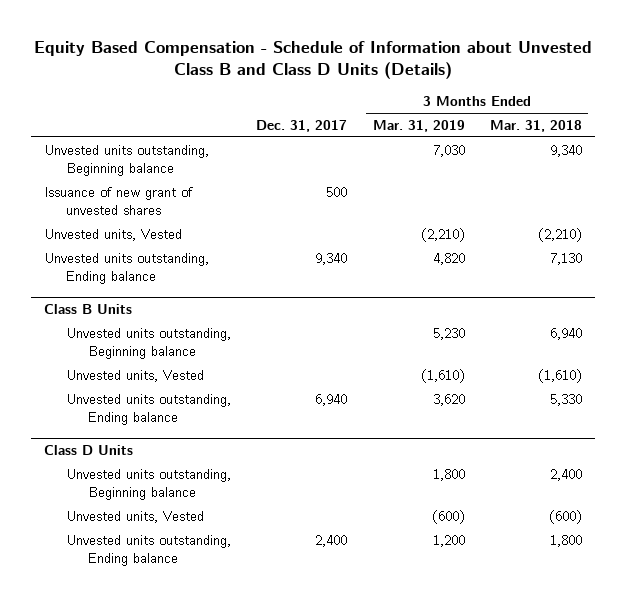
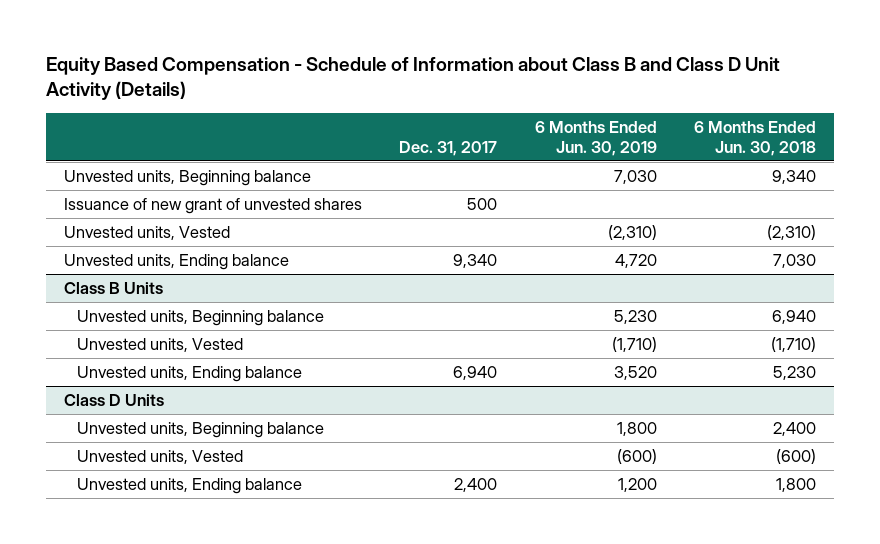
- Equity Based Compensation - Schedule of Information about Unvested Class B and Class D Units (Details)
+ Equity Based Compensation - Schedule of Information about Class B and Class D Unit Activity (Details)
- | Dec. 31, 2017 | 3 Months Ended Mar. 31, 2019 | 3 Months Ended Mar. 31, 2018
+ | Dec. 31, 2017 | 6 Months Ended Jun. 30, 2019 | 6 Months Ended Jun. 30, 2018
- Unvested units outstanding, Beginning balance | | 7,030 | 9,340
+ Unvested units, Beginning balance | | 7,030 | 9,340
- Unvested units outstanding, Ending balance | 9,340 | 4,820 | 7,130
+ Unvested units, Ending balance | 9,340 | 4,720 | 7,030
@ Class B Units
- Unvested units outstanding, Beginning balance | | 5,230 | 6,940
+ Unvested units, Beginning balance | | 5,230 | 6,940
- Unvested units outstanding, Ending balance | 6,940 | 3,620 | 5,330
+ Unvested units, Ending balance | 6,940 | 3,520 | 5,230
@ Class D Units
- Unvested units outstanding, Beginning balance | | 1,800 | 2,400
+ Unvested units, Beginning balance | | 1,800 | 2,400
- Unvested units outstanding, Ending balance | 2,400 | 1,200 | 1,800
+ Unvested units, Ending balance | 2,400 | 1,200 | 1,800

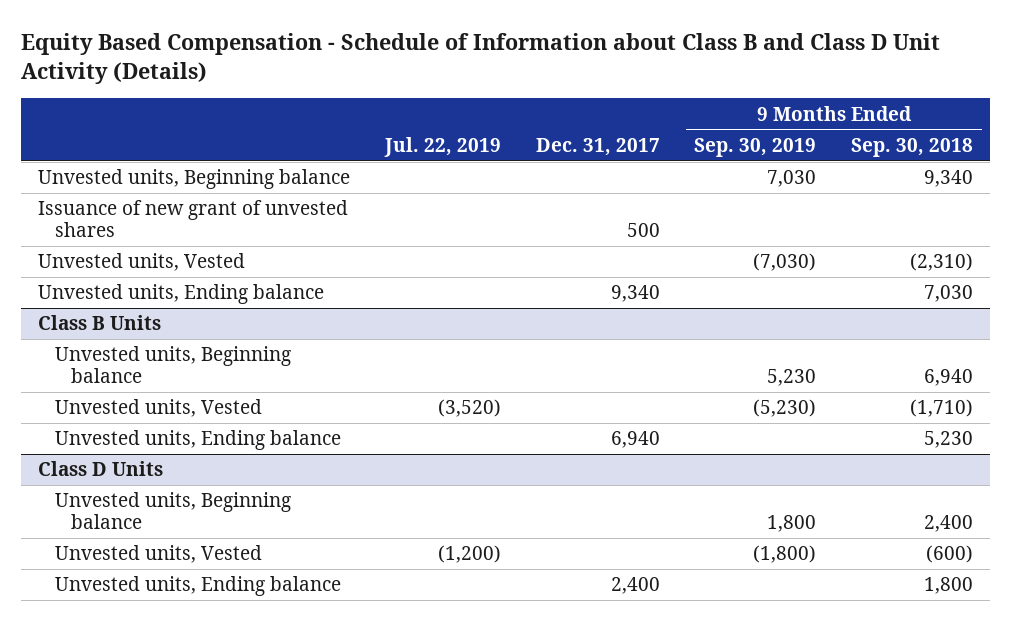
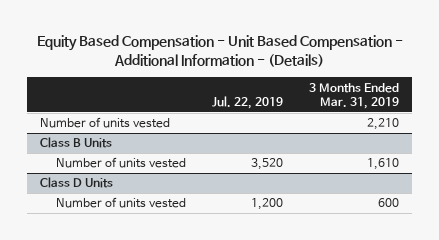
- Equity Based Compensation - Schedule of Information about Class B and Class D Unit Activity (Details)
+ Equity Based Compensation - Unit Based Compensation - Additional Information - (Details)
- | Jul. 22, 2019 | Dec. 31, 2017 | 9 Months Ended Sep. 30, 2019 | 9 Months Ended Sep. 30, 2018
+ | Jul. 22, 2019 | 3 Months Ended Mar. 31, 2019
- Unvested units, Beginning balance | | | 7,030 | 9,340
- Issuance of new grant of unvested shares | | 500 | |
- Unvested units, Vested | | | (7,030) | (2,310)
- Unvested units, Ending balance | | 9,340 | | 7,030
+ Number of units vested | | 2,210
@ Class B Units
- Unvested units, Beginning balance | | | 5,230 | 6,940
- Unvested units, Vested | (3,520) | | (5,230) | (1,710)
- Unvested units, Ending balance | | 6,940 | | 5,230
+ Number of units vested | 3,520 | 1,610
@ Class D Units
- Unvested units, Beginning balance | | | 1,800 | 2,400
- Unvested units, Vested | (1,200) | | (1,800) | (600)
- Unvested units, Ending balance | | 2,400 | | 1,800
+ Number of units vested | 1,200 | 600

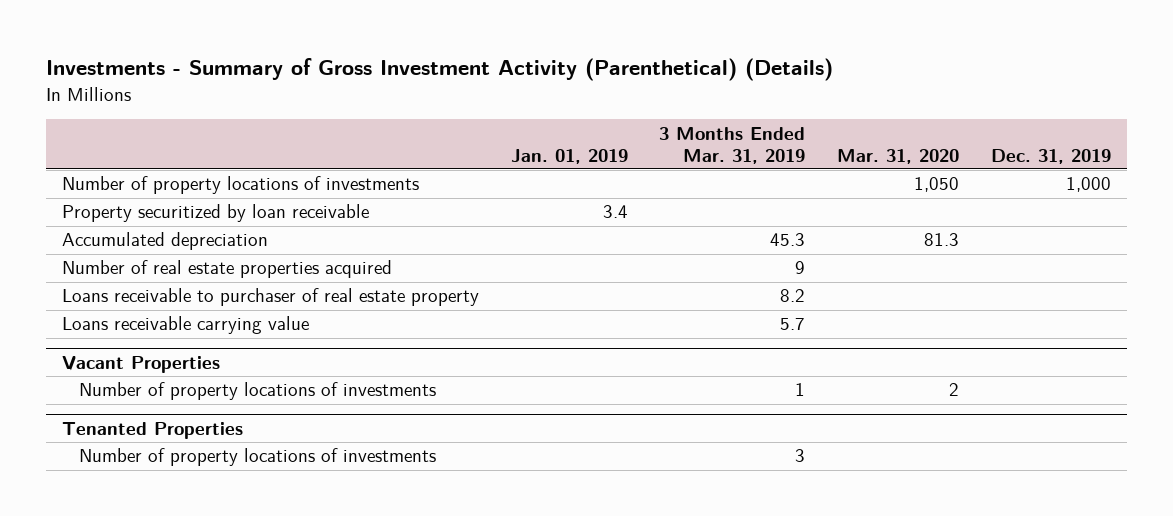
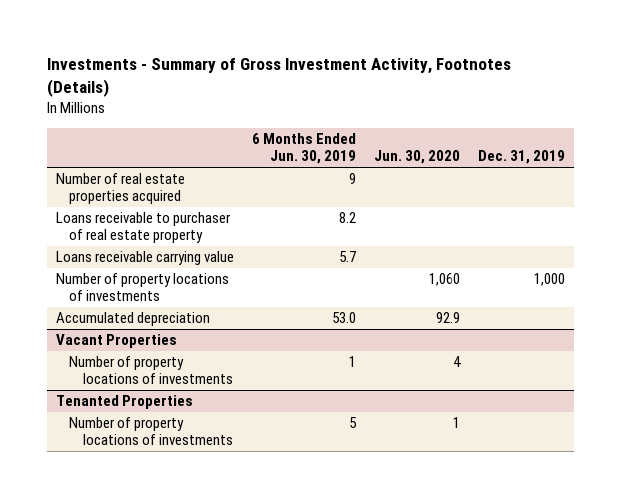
- Investments - Summary of Gross Investment Activity (Parenthetical) (Details)
+ Investments - Summary of Gross Investment Activity, Footnotes (Details)
- | Jan. 01, 2019 | 3 Months Ended Mar. 31, 2019 | Mar. 31, 2020 | Dec. 31, 2019
+ | 6 Months Ended Jun. 30, 2019 | Jun. 30, 2020 | Dec. 31, 2019
- Property securitized by loan receivable | 3.4 | | |
moved down: Number of property locations of investments | | 1,060 | 1,000
moved down: Accumulated depreciation | 53.0 | 92.9 |

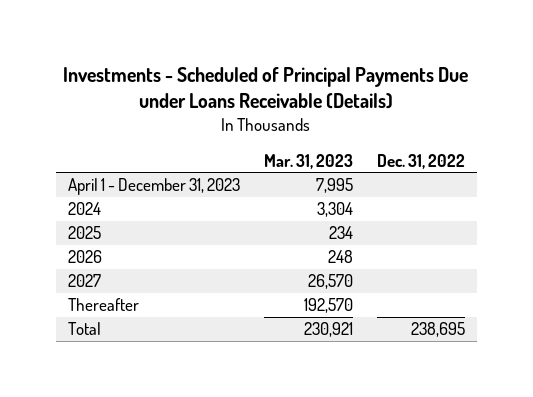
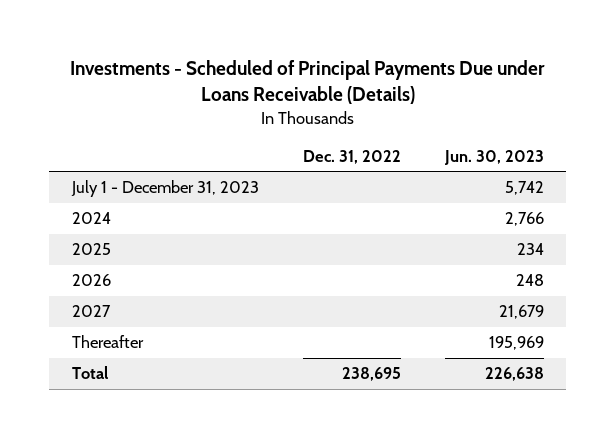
- | Mar. 31, 2023 | Dec. 31, 2022
+ | Dec. 31, 2022 | Jun. 30, 2023
- April 1 - December 31, 2023 | 7,995 |
+ July 1 - December 31, 2023 | | 5,742

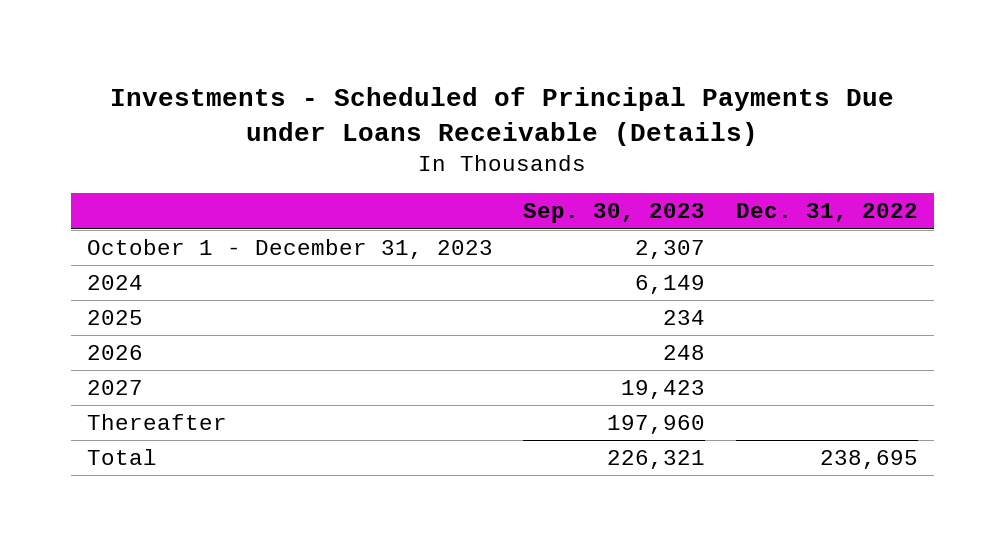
- | Dec. 31, 2022 | Jun. 30, 2023
+ | Sep. 30, 2023 | Dec. 31, 2022
- July 1 - December 31, 2023 | | 5,742
+ October 1 - December 31, 2023 | 2,307 |

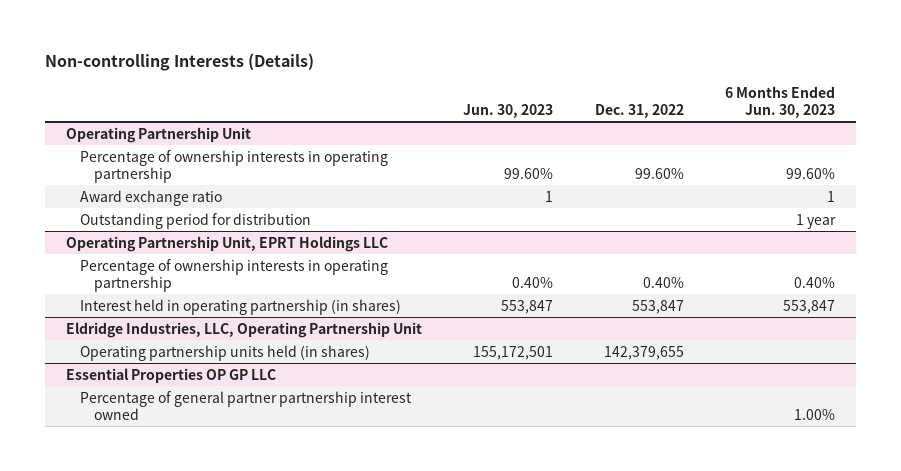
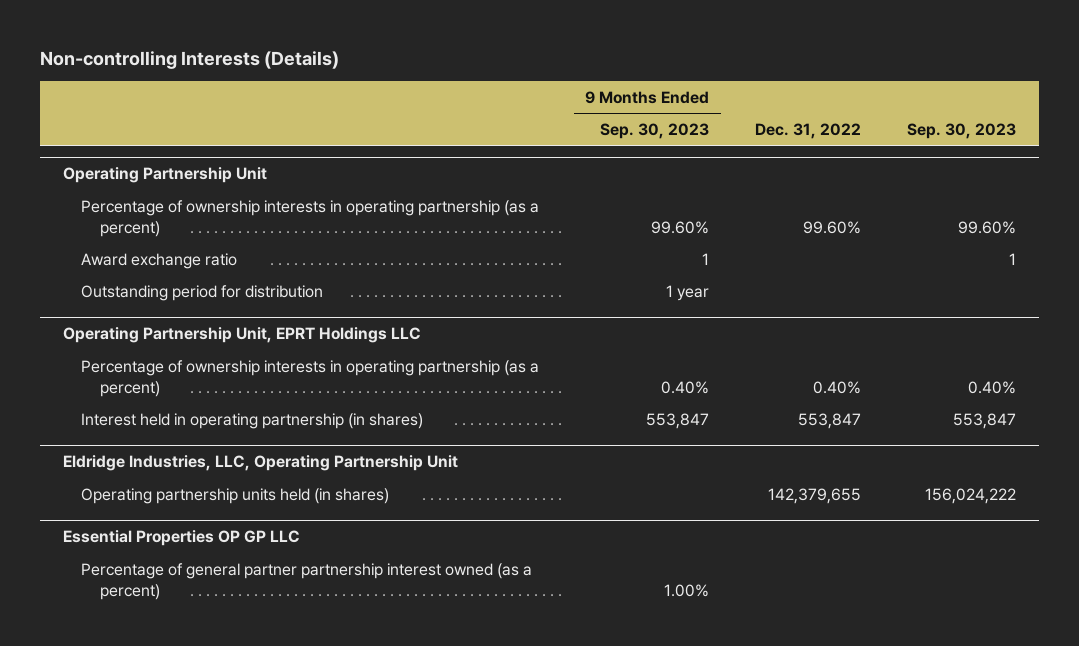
- | Jun. 30, 2023 | Dec. 31, 2022 | 6 Months Ended Jun. 30, 2023
+ | 9 Months Ended Sep. 30, 2023 | Dec. 31, 2022 | Sep. 30, 2023
@ Operating Partnership Unit
- Percentage of ownership interests in operating partnership | 99.60% | 99.60% | 99.60%
+ Percentage of ownership interests in operating partnership (as a percent) | 99.60% | 99.60% | 99.60%
@ Operating Partnership Unit, EPRT Holdings LLC
- Percentage of ownership interests in operating partnership | 0.40% | 0.40% | 0.40%
+ Percentage of ownership interests in operating partnership (as a percent) | 0.40% | 0.40% | 0.40%
@ Essential Properties OP GP LLC
- Percentage of general partner partnership interest owned | | | 1.00%
+ Percentage of general partner partnership interest owned (as a percent) | 1.00% | |

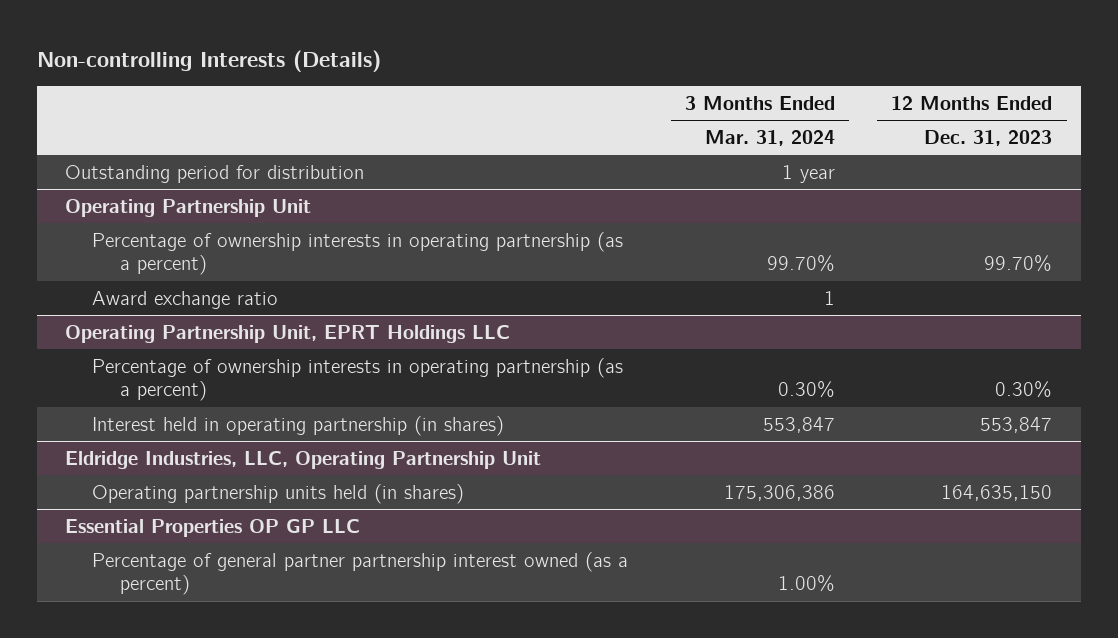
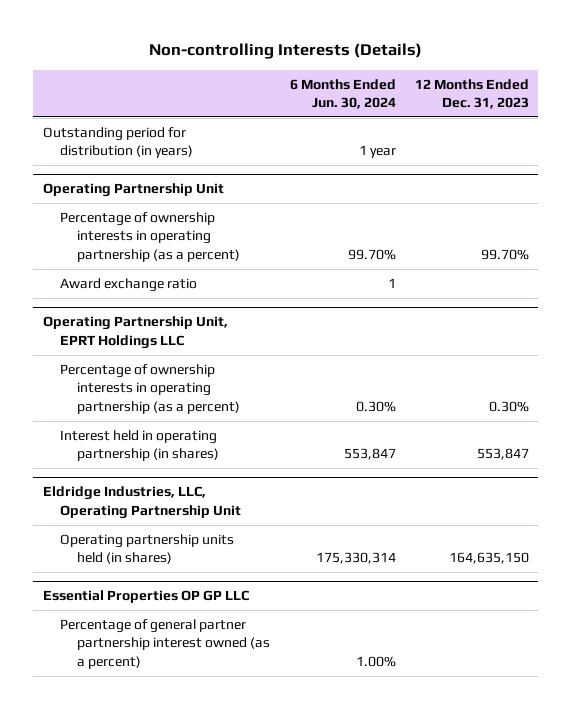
- | 3 Months Ended Mar. 31, 2024 | 12 Months Ended Dec. 31, 2023
+ | 6 Months Ended Jun. 30, 2024 | 12 Months Ended Dec. 31, 2023
- Outstanding period for distribution | 1 year |
+ Outstanding period for distribution (in years) | 1 year |

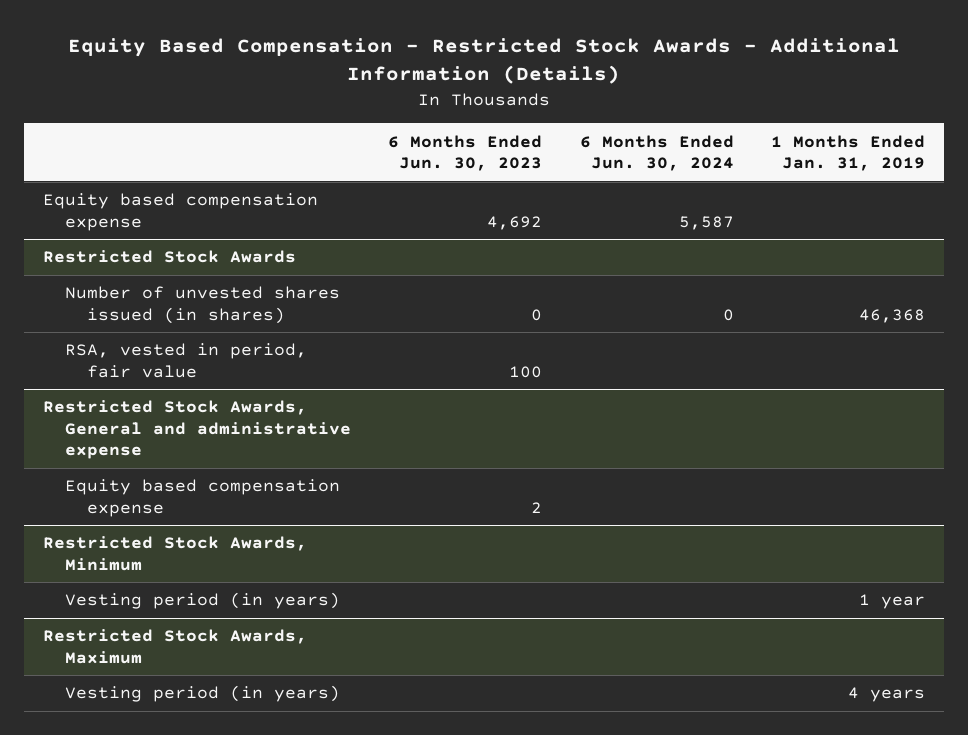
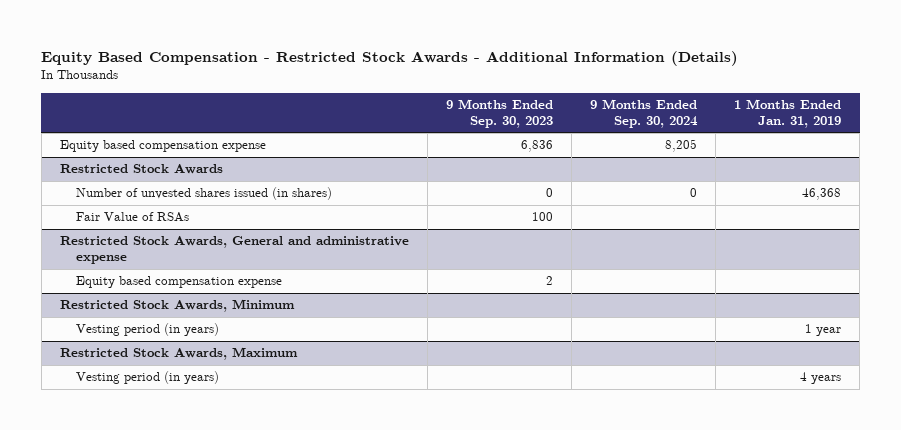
- | 6 Months Ended Jun. 30, 2023 | 6 Months Ended Jun. 30, 2024 | 1 Months Ended Jan. 31, 2019
+ | 9 Months Ended Sep. 30, 2023 | 9 Months Ended Sep. 30, 2024 | 1 Months Ended Jan. 31, 2019
@ Restricted Stock Awards
- RSA, vested in period, fair value | 100 | |
+ Fair Value of RSAs | 100 | |

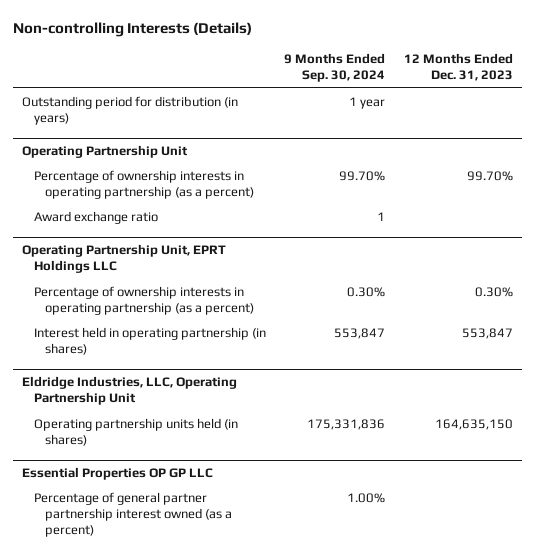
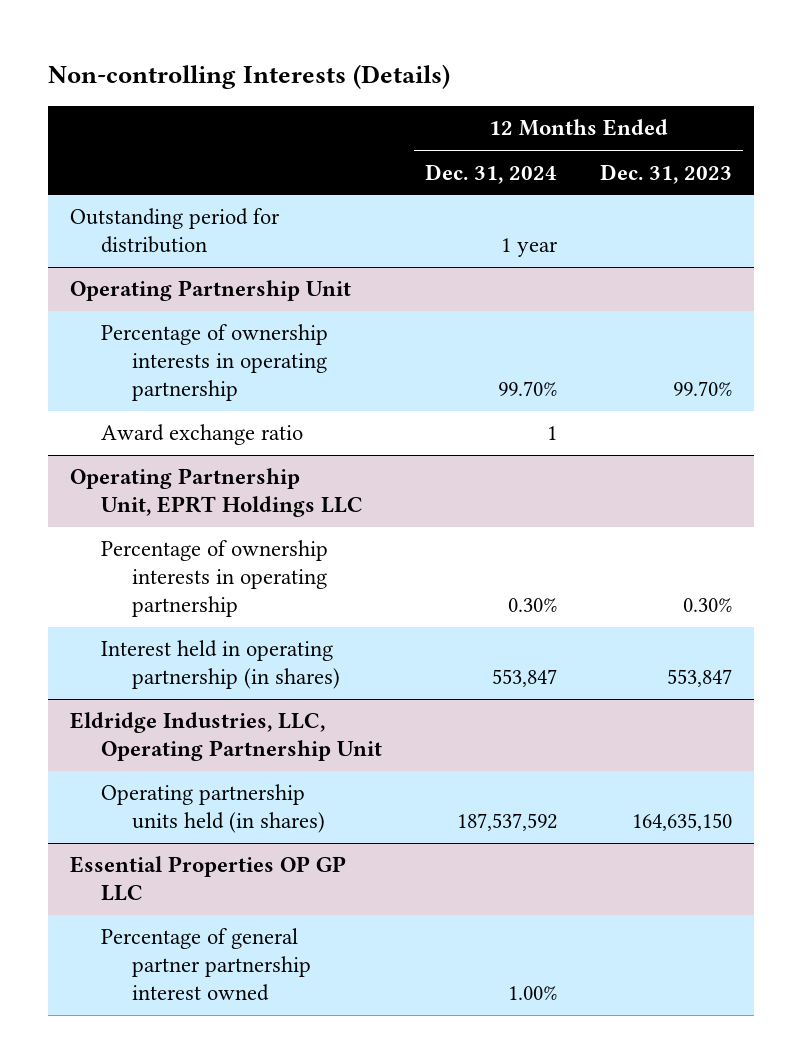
- | 9 Months Ended Sep. 30, 2024 | 12 Months Ended Dec. 31, 2023
+ | 12 Months Ended Dec. 31, 2024 | 12 Months Ended Dec. 31, 2023
- Outstanding period for distribution (in years) | 1 year |
+ Outstanding period for distribution | 1 year |
@ Operating Partnership Unit
- Percentage of ownership interests in operating partnership (as a percent) | 99.70% | 99.70%
+ Percentage of ownership interests in operating partnership | 99.70% | 99.70%
@ Operating Partnership Unit, EPRT Holdings LLC
- Percentage of ownership interests in operating partnership (as a percent) | 0.30% | 0.30%
+ Percentage of ownership interests in operating partnership | 0.30% | 0.30%
@ Essential Properties OP GP LLC
- Percentage of general partner partnership interest owned (as a percent) | 1.00% |
+ Percentage of general partner partnership interest owned | 1.00% |

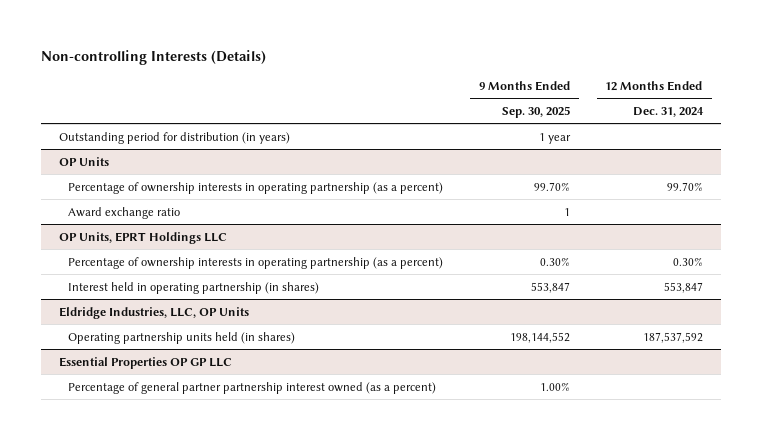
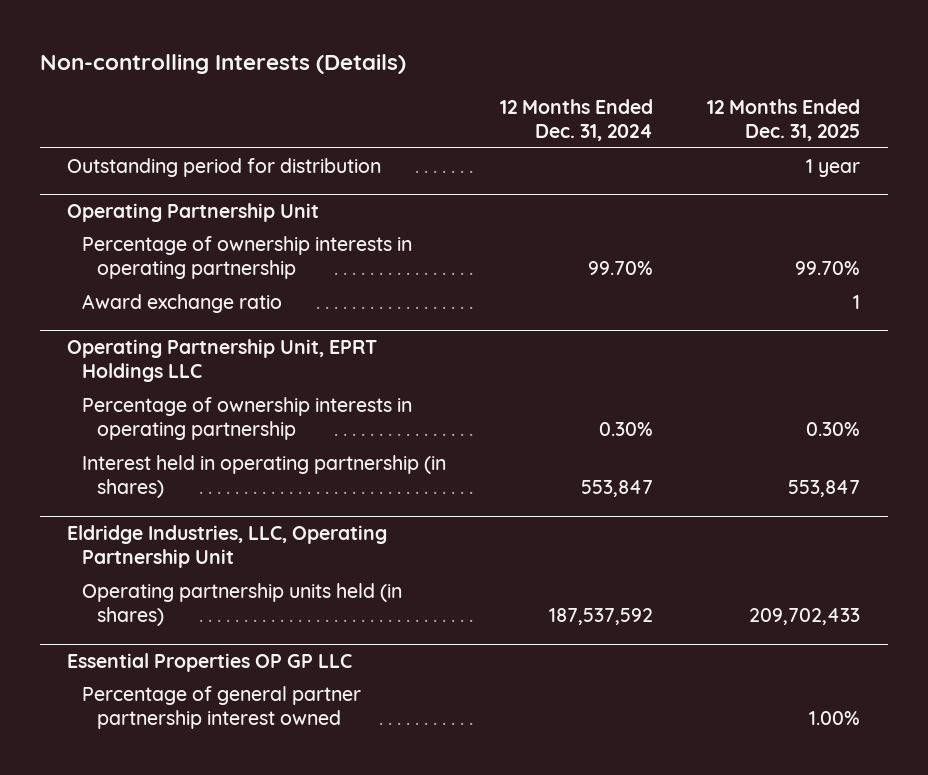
- | 9 Months Ended Sep. 30, 2025 | 12 Months Ended Dec. 31, 2024
+ | 12 Months Ended Dec. 31, 2024 | 12 Months Ended Dec. 31, 2025
- Outstanding period for distribution (in years) | 1 year |
- OP Units
- Percentage of ownership interests in operating partnership (as a percent) | 99.70% | 99.70%
+ Outstanding period for distribution | | 1 year
+ Operating Partnership Unit
+ Percentage of ownership interests in operating partnership | 99.70% | 99.70%
- OP Units, EPRT Holdings LLC
- Percentage of ownership interests in operating partnership (as a percent) | 0.30% | 0.30%
+ Operating Partnership Unit, EPRT Holdings LLC
+ Percentage of ownership interests in operating partnership | 0.30% | 0.30%
- Eldridge Industries, LLC, OP Units
+ Eldridge Industries, LLC, Operating Partnership Unit
@ Essential Properties OP GP LLC
- Percentage of general partner partnership interest owned (as a percent) | 1.00% |
+ Percentage of general partner partnership interest owned | | 1.00%

